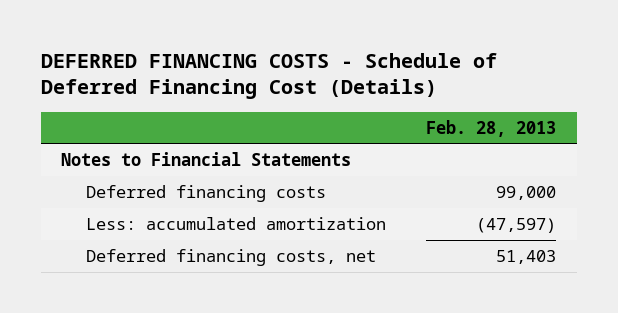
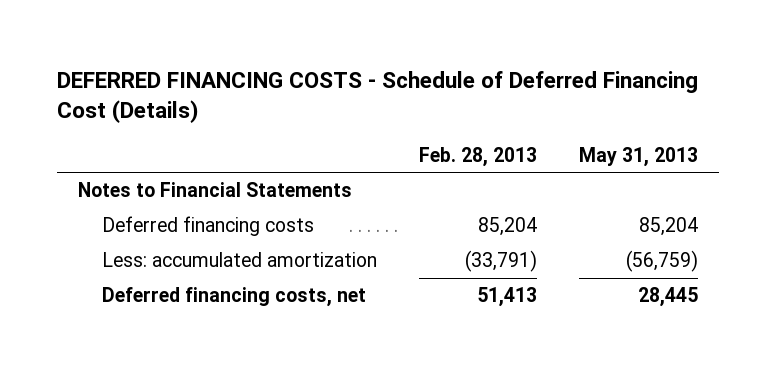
- | Feb. 28, 2013
+ | Feb. 28, 2013 | May 31, 2013
- Deferred financing costs | 99,000
- Less: accumulated amortization | (47,597)
- Deferred financing costs, net | 51,403
+ Deferred financing costs | 85,204 | 85,204
+ Less: accumulated amortization | (33,791) | (56,759)
+ Deferred financing costs, net | 51,413 | 28,445

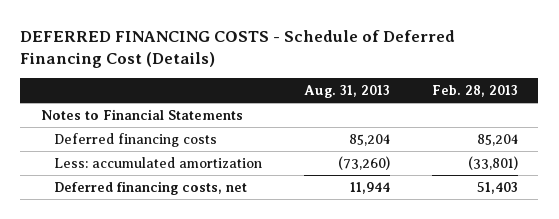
- | Feb. 28, 2013 | May 31, 2013
+ | Aug. 31, 2013 | Feb. 28, 2013
- Less: accumulated amortization | (33,791) | (56,759)
- Deferred financing costs, net | 51,413 | 28,445
+ Less: accumulated amortization | (73,260) | (33,801)
+ Deferred financing costs, net | 11,944 | 51,403

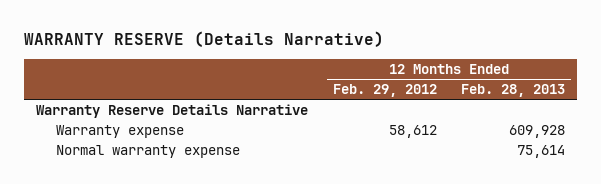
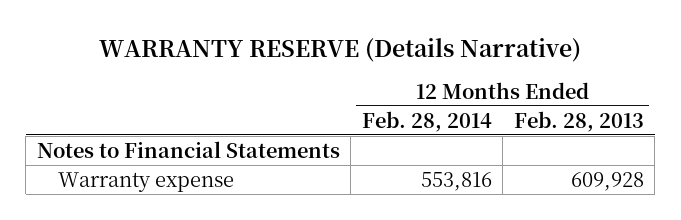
- | 12 Months Ended Feb. 29, 2012 | 12 Months Ended Feb. 28, 2013
+ | 12 Months Ended Feb. 28, 2014 | 12 Months Ended Feb. 28, 2013
- Warranty Reserve Details Narrative
+ Notes to Financial Statements
- Normal warranty expense | | 75,614

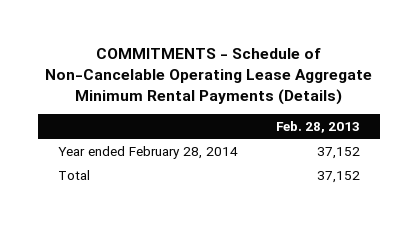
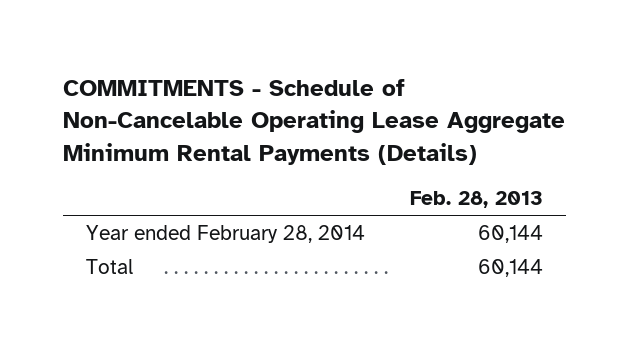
- Year ended February 28, 2014 | 37,152
- Total | 37,152
+ Year ended February 28, 2014 | 60,144
+ Total | 60,144

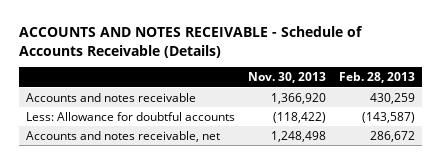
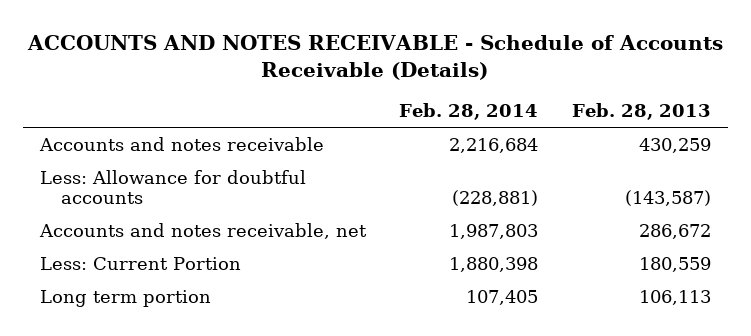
- | Nov. 30, 2013 | Feb. 28, 2013
+ | Feb. 28, 2014 | Feb. 28, 2013
+ Less: Current Portion | 1,880,398 | 180,559
+ Long term portion | 107,405 | 106,113

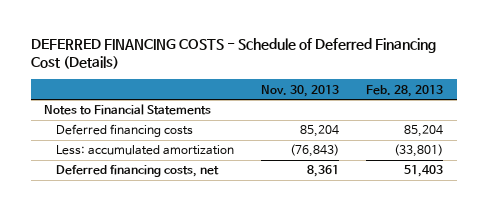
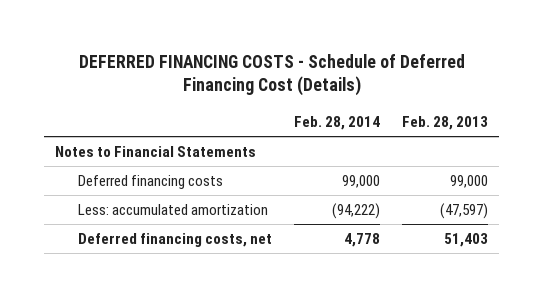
- | Nov. 30, 2013 | Feb. 28, 2013
+ | Feb. 28, 2014 | Feb. 28, 2013
- Deferred financing costs | 85,204 | 85,204
- Less: accumulated amortization | (76,843) | (33,801)
+ Deferred financing costs | 99,000 | 99,000
+ Less: accumulated amortization | (94,222) | (47,597)

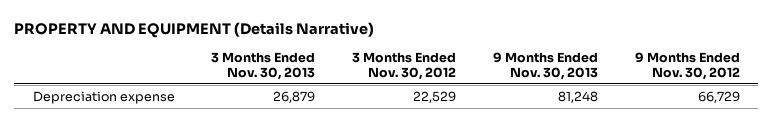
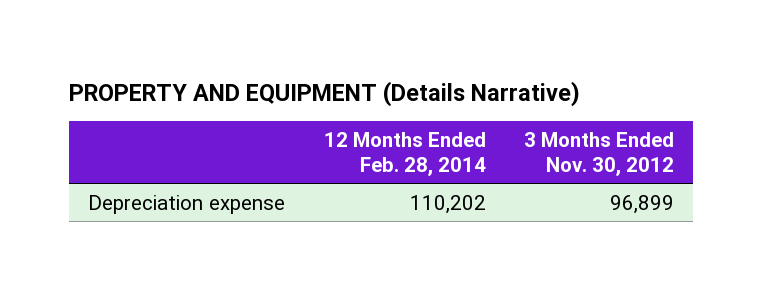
- | 3 Months Ended Nov. 30, 2013 | 3 Months Ended Nov. 30, 2012 | 9 Months Ended Nov. 30, 2013 | 9 Months Ended Nov. 30, 2012
+ | 12 Months Ended Feb. 28, 2014 | 3 Months Ended Nov. 30, 2012
- Depreciation expense | 26,879 | 22,529 | 81,248 | 66,729
+ Depreciation expense | 110,202 | 96,899

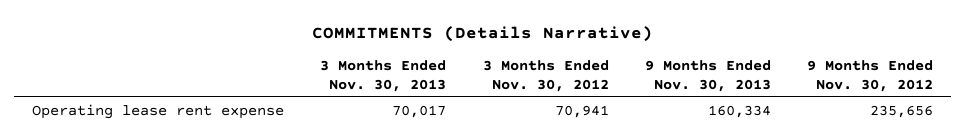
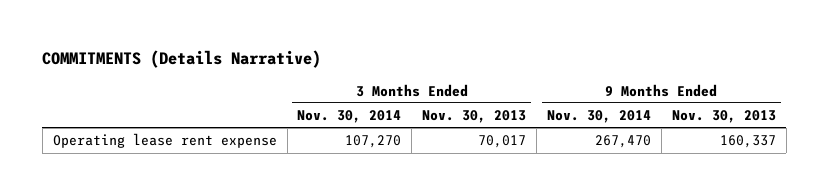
- | 3 Months Ended Nov. 30, 2013 | 3 Months Ended Nov. 30, 2012 | 9 Months Ended Nov. 30, 2013 | 9 Months Ended Nov. 30, 2012
+ | 3 Months Ended Nov. 30, 2014 | 3 Months Ended Nov. 30, 2013 | 9 Months Ended Nov. 30, 2014 | 9 Months Ended Nov. 30, 2013
- Operating lease rent expense | 70,017 | 70,941 | 160,334 | 235,656
+ Operating lease rent expense | 107,270 | 70,017 | 267,470 | 160,337

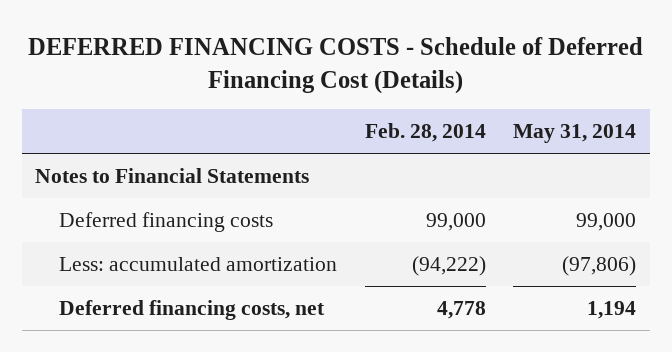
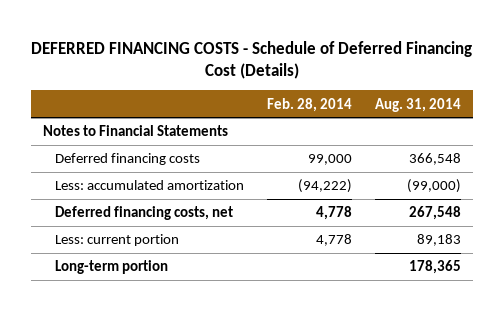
- | Feb. 28, 2014 | May 31, 2014
+ | Feb. 28, 2014 | Aug. 31, 2014
+ Less: current portion | 4,778 | 89,183
+ Long-term portion | | 178,365

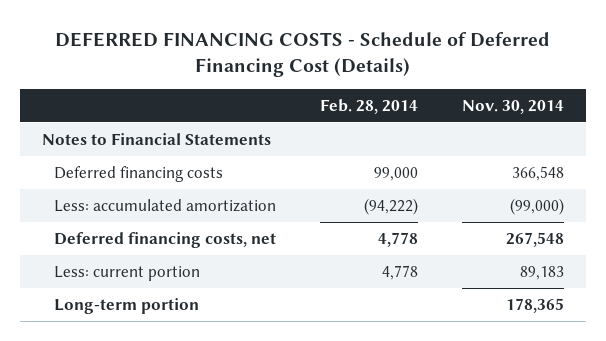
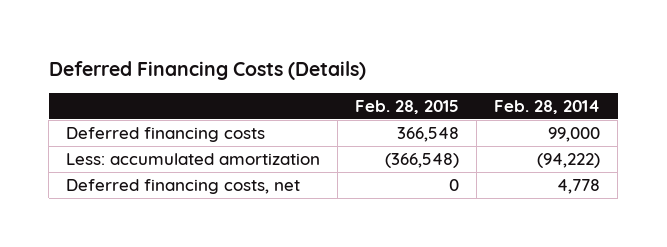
- DEFERRED FINANCING COSTS - Schedule of Deferred Financing Cost (Details)
+ Deferred Financing Costs (Details)
- | Feb. 28, 2014 | Nov. 30, 2014
+ | Feb. 28, 2015 | Feb. 28, 2014
- Notes to Financial Statements
- Less: current portion | 4,778 | 89,183
- Long-term portion | | 178,365

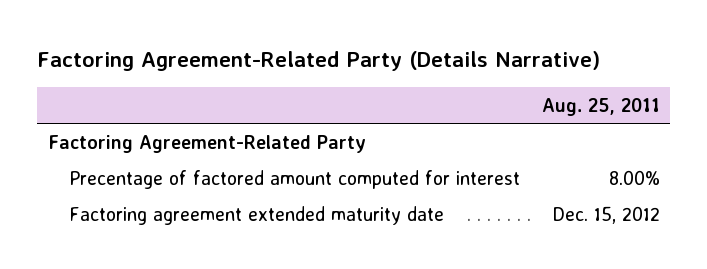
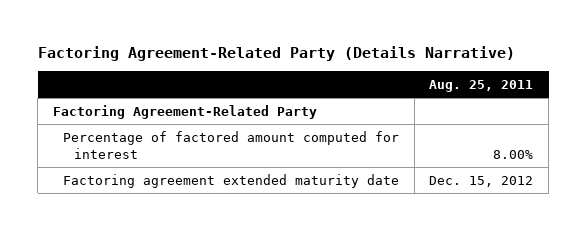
- Precentage of factored amount computed for interest | 8.00%
+ Percentage of factored amount computed for interest | 8.00%

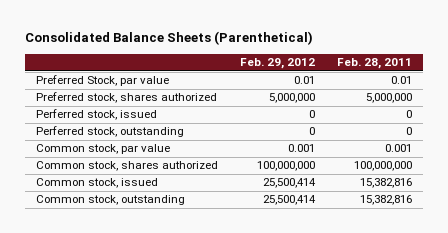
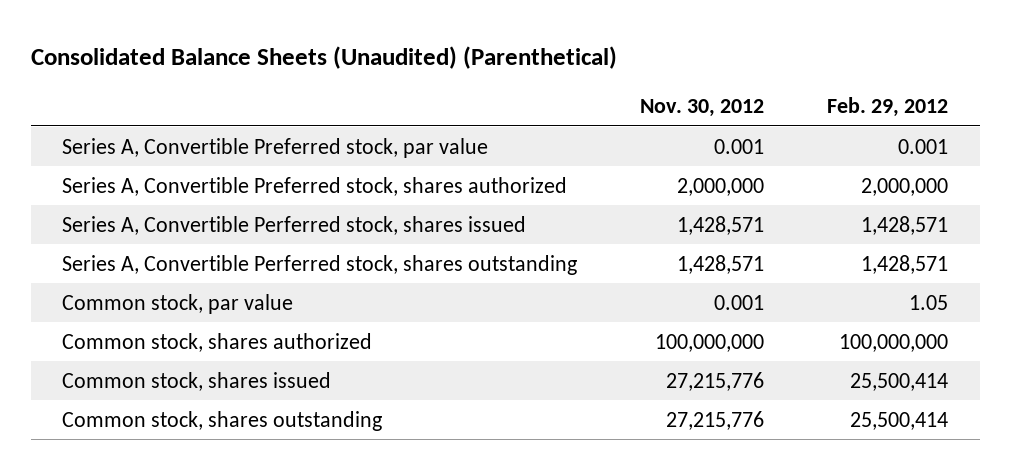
- Consolidated Balance Sheets (Parenthetical)
+ Consolidated Balance Sheets (Unaudited) (Parenthetical)
- | Feb. 29, 2012 | Feb. 28, 2011
+ | Nov. 30, 2012 | Feb. 29, 2012
- Preferred Stock, par value | 0.01 | 0.01
- Preferred stock, shares authorized | 5,000,000 | 5,000,000
- Perferred stock, issued | 0 | 0
- Perferred stock, outstanding | 0 | 0
- Common stock, par value | 0.001 | 0.001
+ Series A, Convertible Preferred stock, par value | 0.001 | 0.001
+ Series A, Convertible Preferred stock, shares authorized | 2,000,000 | 2,000,000
+ Series A, Convertible Perferred stock, shares issued | 1,428,571 | 1,428,571
+ Series A, Convertible Perferred stock, shares outstanding | 1,428,571 | 1,428,571
+ Common stock, par value | 0.001 | 1.05
- Common stock, issued | 25,500,414 | 15,382,816
- Common stock, outstanding | 25,500,414 | 15,382,816
+ Common stock, shares issued | 27,215,776 | 25,500,414
+ Common stock, shares outstanding | 27,215,776 | 25,500,414

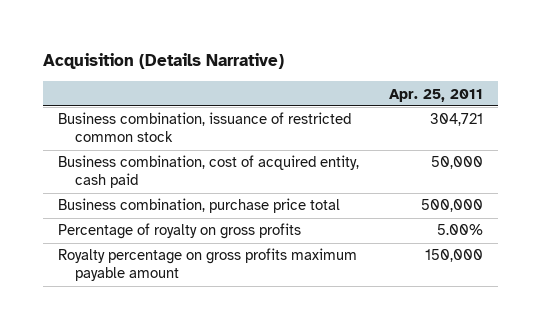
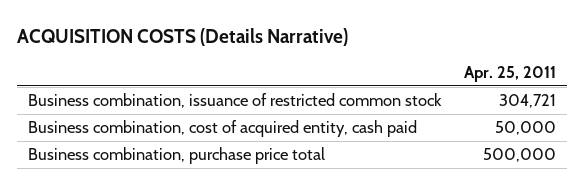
- Acquisition (Details Narrative)
+ ACQUISITION COSTS (Details Narrative)
- Percentage of royalty on gross profits | 5.00%
- Royalty percentage on gross profits maximum payable amount | 150,000

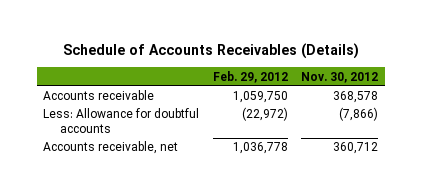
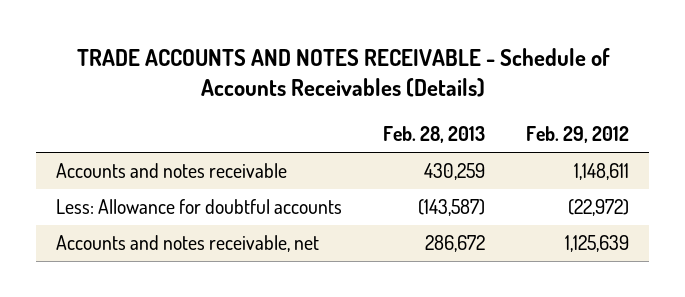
- Schedule of Accounts Receivables (Details)
+ TRADE ACCOUNTS AND NOTES RECEIVABLE - Schedule of Accounts Receivables (Details)
- | Feb. 29, 2012 | Nov. 30, 2012
+ | Feb. 28, 2013 | Feb. 29, 2012
- Accounts receivable | 1,059,750 | 368,578
+ Accounts and notes receivable | 430,259 | 1,148,611
- Accounts receivable, net | 1,036,778 | 360,712
+ Accounts and notes receivable, net | 286,672 | 1,125,639

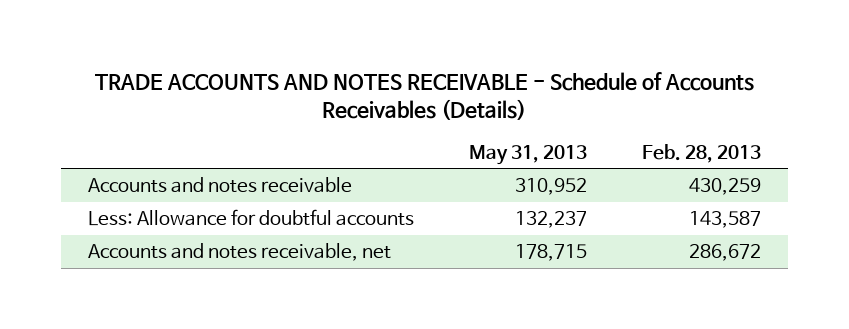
- | Feb. 28, 2013 | Feb. 29, 2012
+ | May 31, 2013 | Feb. 28, 2013
- Less: Allowance for doubtful accounts | (143,587) | (22,972)
+ Less: Allowance for doubtful accounts | 132,237 | 143,587

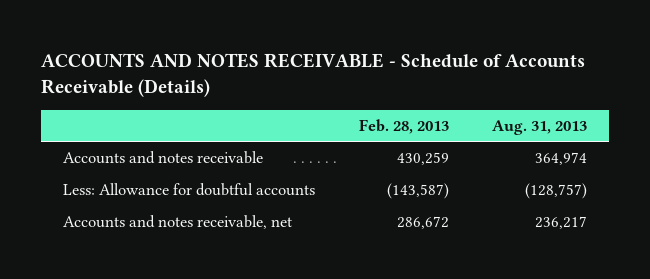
- TRADE ACCOUNTS AND NOTES RECEIVABLE - Schedule of Accounts Receivables (Details)
+ ACCOUNTS AND NOTES RECEIVABLE - Schedule of Accounts Receivable (Details)
- | May 31, 2013 | Feb. 28, 2013
+ | Feb. 28, 2013 | Aug. 31, 2013
- Less: Allowance for doubtful accounts | 132,237 | 143,587
+ Less: Allowance for doubtful accounts | (143,587) | (128,757)

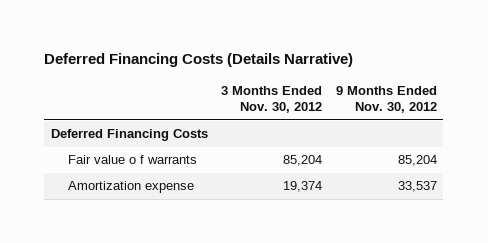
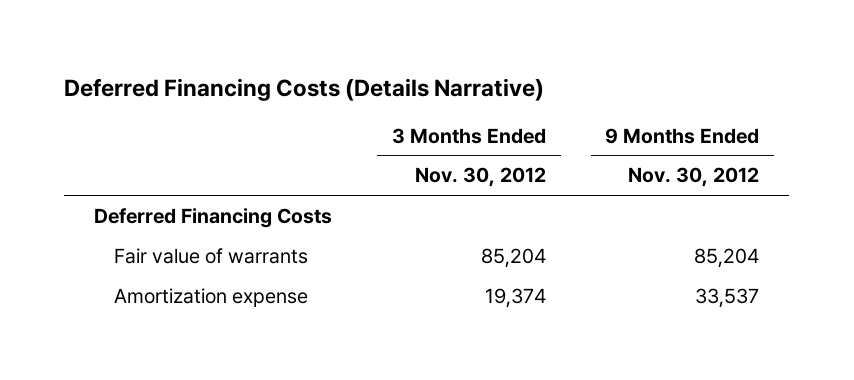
- Fair value o f warrants | 85,204 | 85,204
+ Fair value of warrants | 85,204 | 85,204

